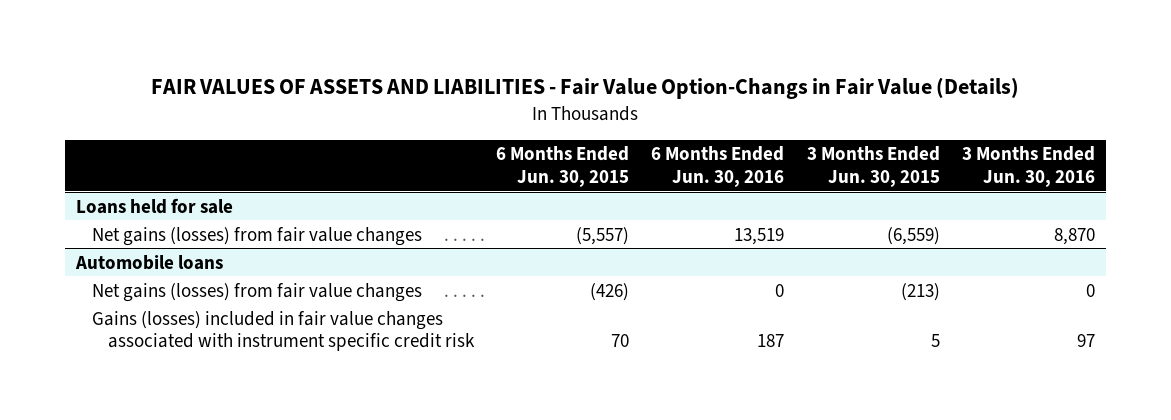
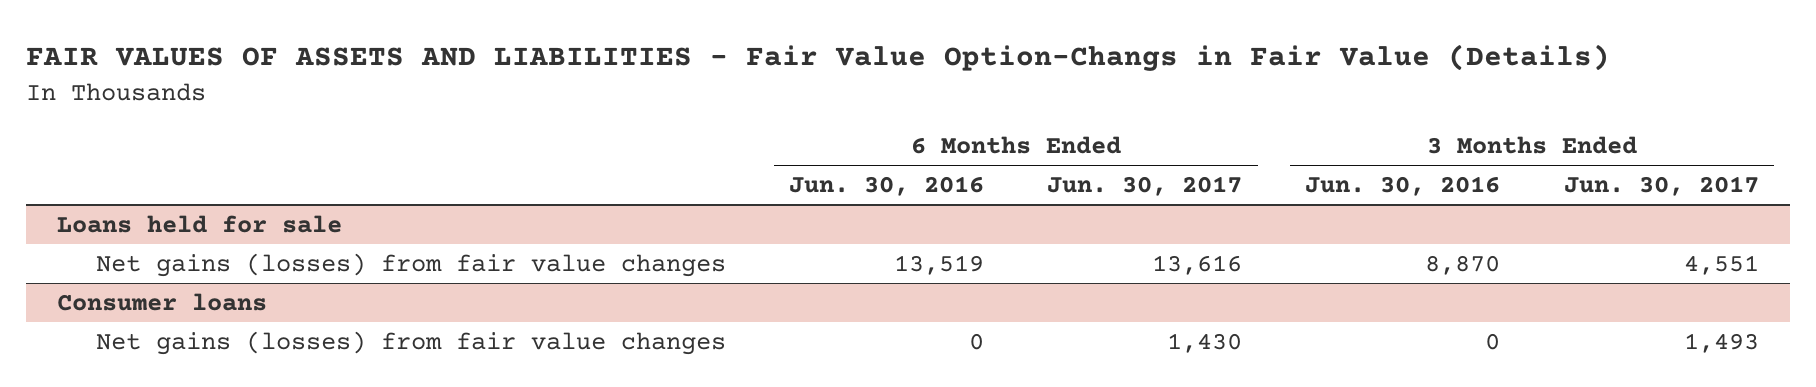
- | 6 Months Ended Jun. 30, 2015 | 6 Months Ended Jun. 30, 2016 | 3 Months Ended Jun. 30, 2015 | 3 Months Ended Jun. 30, 2016
+ | 6 Months Ended Jun. 30, 2016 | 6 Months Ended Jun. 30, 2017 | 3 Months Ended Jun. 30, 2016 | 3 Months Ended Jun. 30, 2017
- Automobile loans
+ Consumer loans
- Gains (losses) included in fair value changes associated with instrument specific credit risk | 70 | 187 | 5 | 97

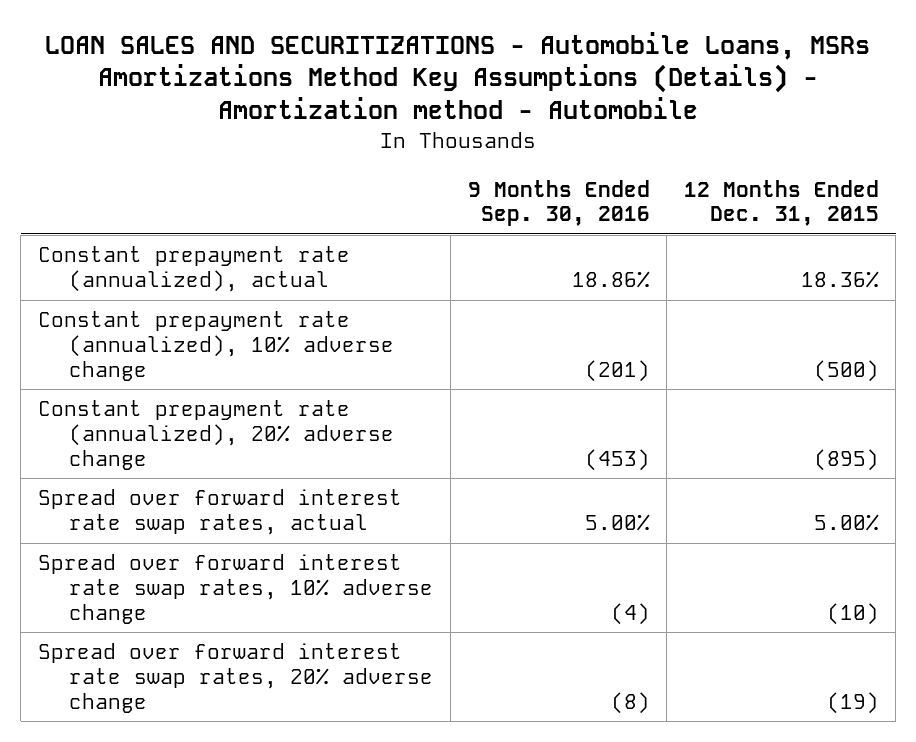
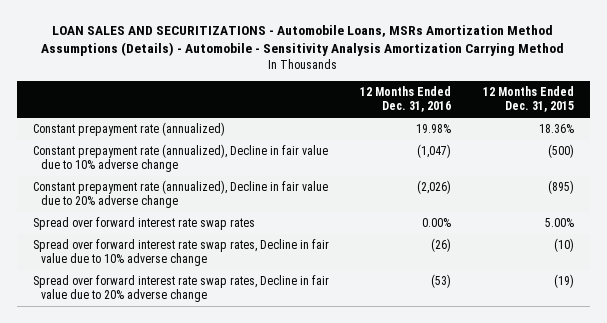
- LOAN SALES AND SECURITIZATIONS - Automobile Loans, MSRs Amortizations Method Key Assumptions (Details) - Amortization method - Automobile
+ LOAN SALES AND SECURITIZATIONS - Automobile Loans, MSRs Amortization Method Assumptions (Details) - Automobile - Sensitivity Analysis Amortization Carrying Method
- | 9 Months Ended Sep. 30, 2016 | 12 Months Ended Dec. 31, 2015
+ | 12 Months Ended Dec. 31, 2016 | 12 Months Ended Dec. 31, 2015
- Constant prepayment rate (annualized), actual | 18.86% | 18.36%
- Constant prepayment rate (annualized), 10% adverse change | (201) | (500)
- Constant prepayment rate (annualized), 20% adverse change | (453) | (895)
- Spread over forward interest rate swap rates, actual | 5.00% | 5.00%
- Spread over forward interest rate swap rates, 10% adverse change | (4) | (10)
- Spread over forward interest rate swap rates, 20% adverse change | (8) | (19)
+ Constant prepayment rate (annualized) | 19.98% | 18.36%
+ Constant prepayment rate (annualized), Decline in fair value due to 10% adverse change | (1,047) | (500)
+ Constant prepayment rate (annualized), Decline in fair value due to 20% adverse change | (2,026) | (895)
+ Spread over forward interest rate swap rates | 0.00% | 5.00%
+ Spread over forward interest rate swap rates, Decline in fair value due to 10% adverse change | (26) | (10)
+ Spread over forward interest rate swap rates, Decline in fair value due to 20% adverse change | (53) | (19)

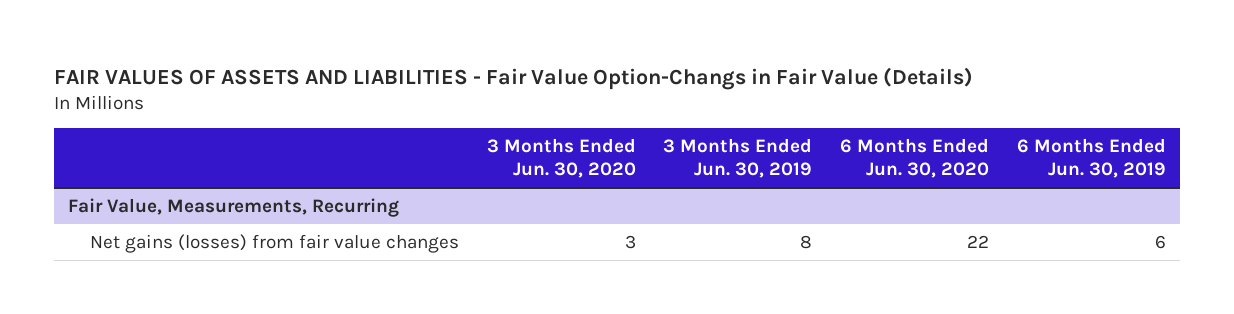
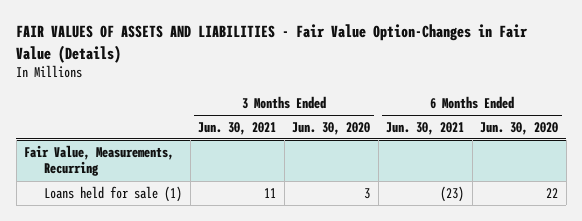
- FAIR VALUES OF ASSETS AND LIABILITIES - Fair Value Option-Changs in Fair Value (Details)
+ FAIR VALUES OF ASSETS AND LIABILITIES - Fair Value Option-Changes in Fair Value (Details)
- | 3 Months Ended Jun. 30, 2020 | 3 Months Ended Jun. 30, 2019 | 6 Months Ended Jun. 30, 2020 | 6 Months Ended Jun. 30, 2019
+ | 3 Months Ended Jun. 30, 2021 | 3 Months Ended Jun. 30, 2020 | 6 Months Ended Jun. 30, 2021 | 6 Months Ended Jun. 30, 2020
@ Fair Value, Measurements, Recurring
- Net gains (losses) from fair value changes | 3 | 8 | 22 | 6
+ Loans held for sale (1) | 11 | 3 | (23) | 22

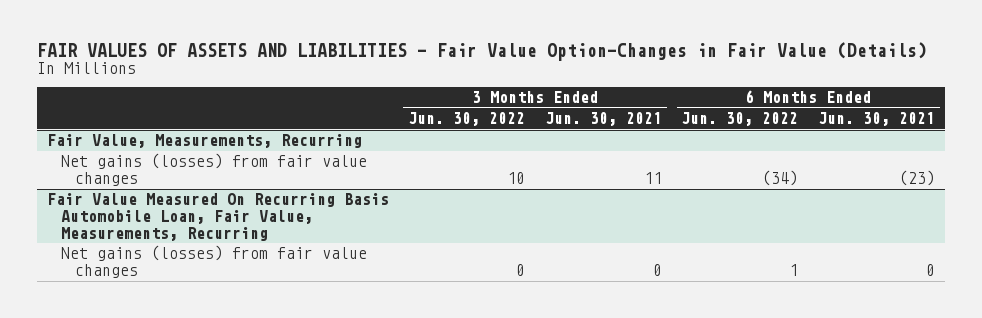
- | 3 Months Ended Jun. 30, 2021 | 3 Months Ended Jun. 30, 2020 | 6 Months Ended Jun. 30, 2021 | 6 Months Ended Jun. 30, 2020
+ | 3 Months Ended Jun. 30, 2022 | 3 Months Ended Jun. 30, 2021 | 6 Months Ended Jun. 30, 2022 | 6 Months Ended Jun. 30, 2021
@ Fair Value, Measurements, Recurring
- Loans held for sale (1) | 11 | 3 | (23) | 22
+ Net gains (losses) from fair value changes | 10 | 11 | (34) | (23)
+ Fair Value Measured On Recurring Basis Automobile Loan, Fair Value, Measurements, Recurring
+ Net gains (losses) from fair value changes | 0 | 0 | 1 | 0

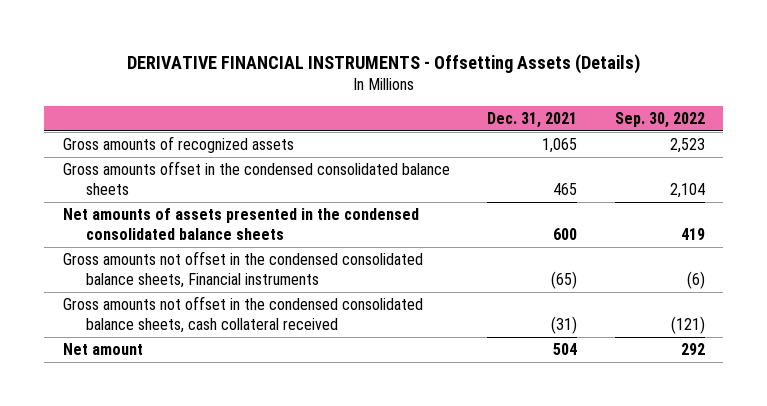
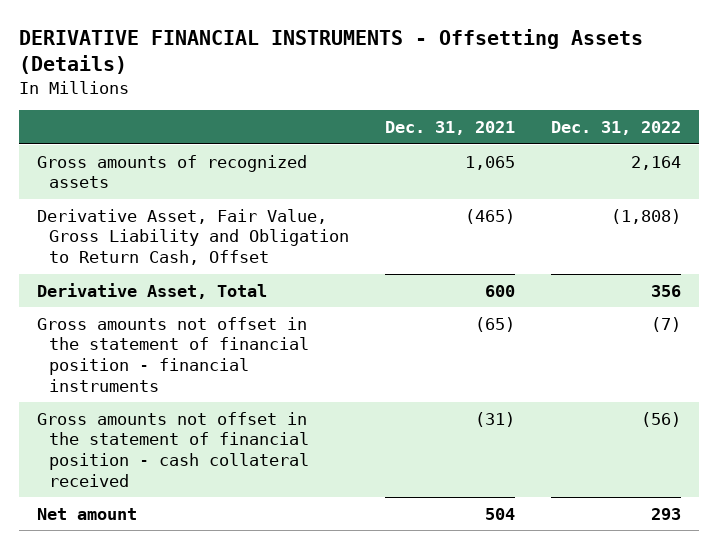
- | Dec. 31, 2021 | Sep. 30, 2022
+ | Dec. 31, 2021 | Dec. 31, 2022
- Gross amounts offset in the condensed consolidated balance sheets | 465 | 2,104
- Net amounts of assets presented in the condensed consolidated balance sheets | 600 | 419
- Gross amounts not offset in the condensed consolidated balance sheets, Financial instruments | (65) | (6)
- Gross amounts not offset in the condensed consolidated balance sheets, cash collateral received | (31) | (121)
+ Derivative Asset, Fair Value, Gross Liability and Obligation to Return Cash, Offset | (465) | (1,808)
+ Derivative Asset, Total | 600 | 356
+ Gross amounts not offset in the statement of financial position - financial instruments | (65) | (7)
+ Gross amounts not offset in the statement of financial position - cash collateral received | (31) | (56)

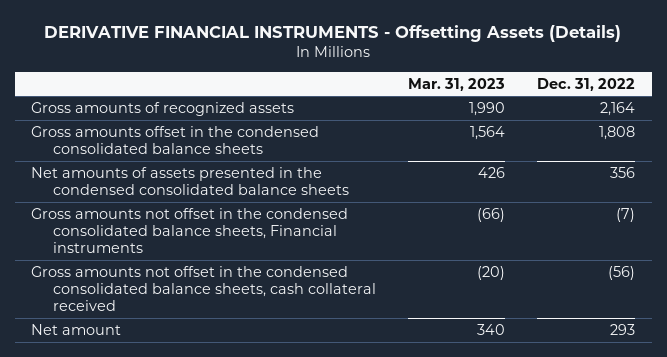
- | Dec. 31, 2021 | Dec. 31, 2022
+ | Mar. 31, 2023 | Dec. 31, 2022
- Derivative Asset, Fair Value, Gross Liability and Obligation to Return Cash, Offset | (465) | (1,808)
- Derivative Asset, Total | 600 | 356
- Gross amounts not offset in the statement of financial position - financial instruments | (65) | (7)
- Gross amounts not offset in the statement of financial position - cash collateral received | (31) | (56)
+ Gross amounts offset in the condensed consolidated balance sheets | 1,564 | 1,808
+ Net amounts of assets presented in the condensed consolidated balance sheets | 426 | 356
+ Gross amounts not offset in the condensed consolidated balance sheets, Financial instruments | (66) | (7)
+ Gross amounts not offset in the condensed consolidated balance sheets, cash collateral received | (20) | (56)

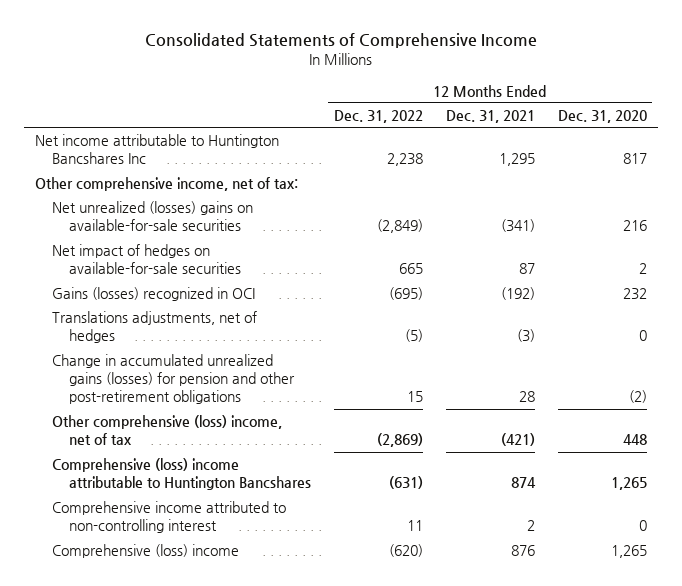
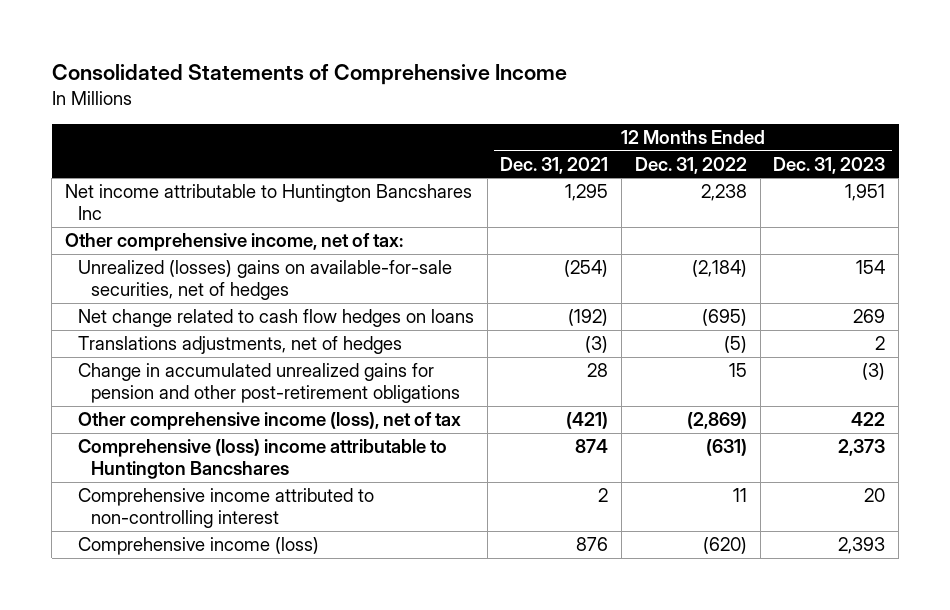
- | 12 Months Ended Dec. 31, 2022 | 12 Months Ended Dec. 31, 2021 | 12 Months Ended Dec. 31, 2020
+ | 12 Months Ended Dec. 31, 2021 | 12 Months Ended Dec. 31, 2022 | 12 Months Ended Dec. 31, 2023
- Net unrealized (losses) gains on available-for-sale securities | (2,849) | (341) | 216
- Net impact of hedges on available-for-sale securities | 665 | 87 | 2
- Gains (losses) recognized in OCI | (695) | (192) | 232
+ Unrealized (losses) gains on available-for-sale securities, net of hedges | (254) | (2,184) | 154
+ Net change related to cash flow hedges on loans | (192) | (695) | 269
- Change in accumulated unrealized gains (losses) for pension and other post-retirement obligations | 15 | 28 | (2)
- Other comprehensive (loss) income, net of tax | (2,869) | (421) | 448
+ Change in accumulated unrealized gains for pension and other post-retirement obligations | 28 | 15 | (3)
+ Other comprehensive income (loss), net of tax | (421) | (2,869) | 422
- Comprehensive (loss) income | (620) | 876 | 1,265
+ Comprehensive income (loss) | 876 | (620) | 2,393

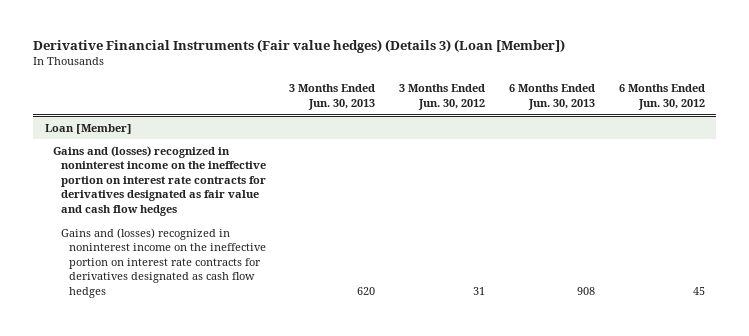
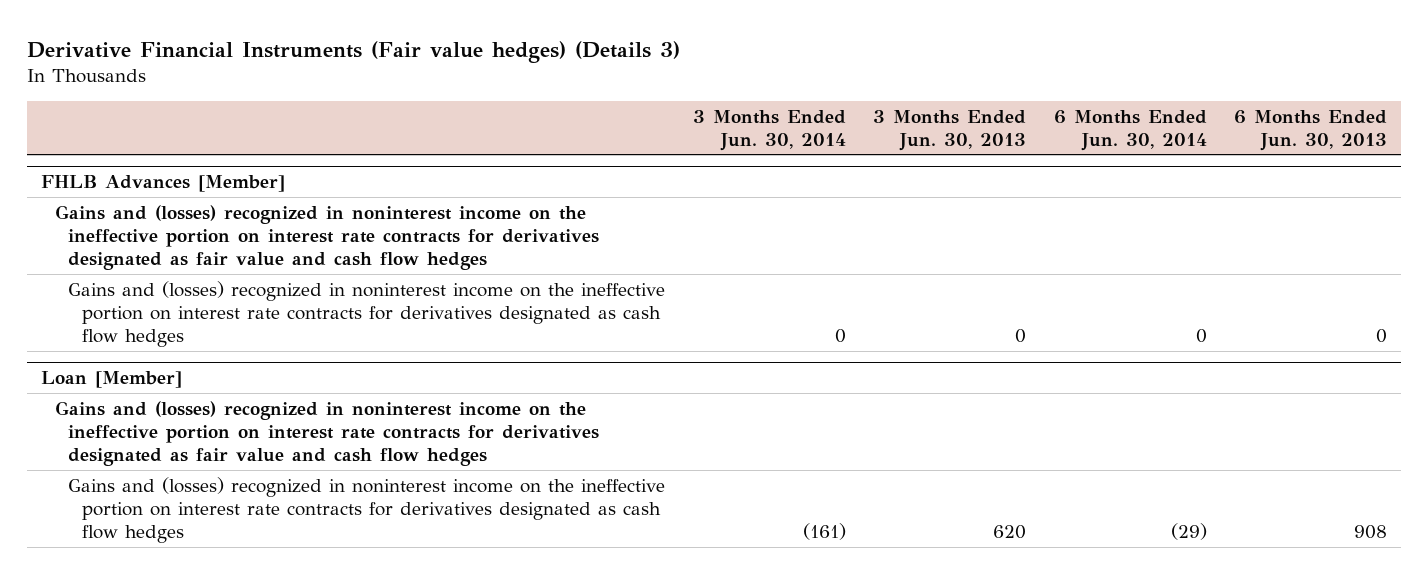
- Derivative Financial Instruments (Fair value hedges) (Details 3) (Loan [Member])
+ Derivative Financial Instruments (Fair value hedges) (Details 3)
- | 3 Months Ended Jun. 30, 2013 | 3 Months Ended Jun. 30, 2012 | 6 Months Ended Jun. 30, 2013 | 6 Months Ended Jun. 30, 2012
+ | 3 Months Ended Jun. 30, 2014 | 3 Months Ended Jun. 30, 2013 | 6 Months Ended Jun. 30, 2014 | 6 Months Ended Jun. 30, 2013
+ FHLB Advances [Member]
+ Gains and (losses) recognized in noninterest income on the ineffective portion on interest rate contracts for derivatives designated as fair value and cash flow hedges
+ Gains and (losses) recognized in noninterest income on the ineffective portion on interest rate contracts for derivatives designated as cash flow hedges | 0 | 0 | 0 | 0

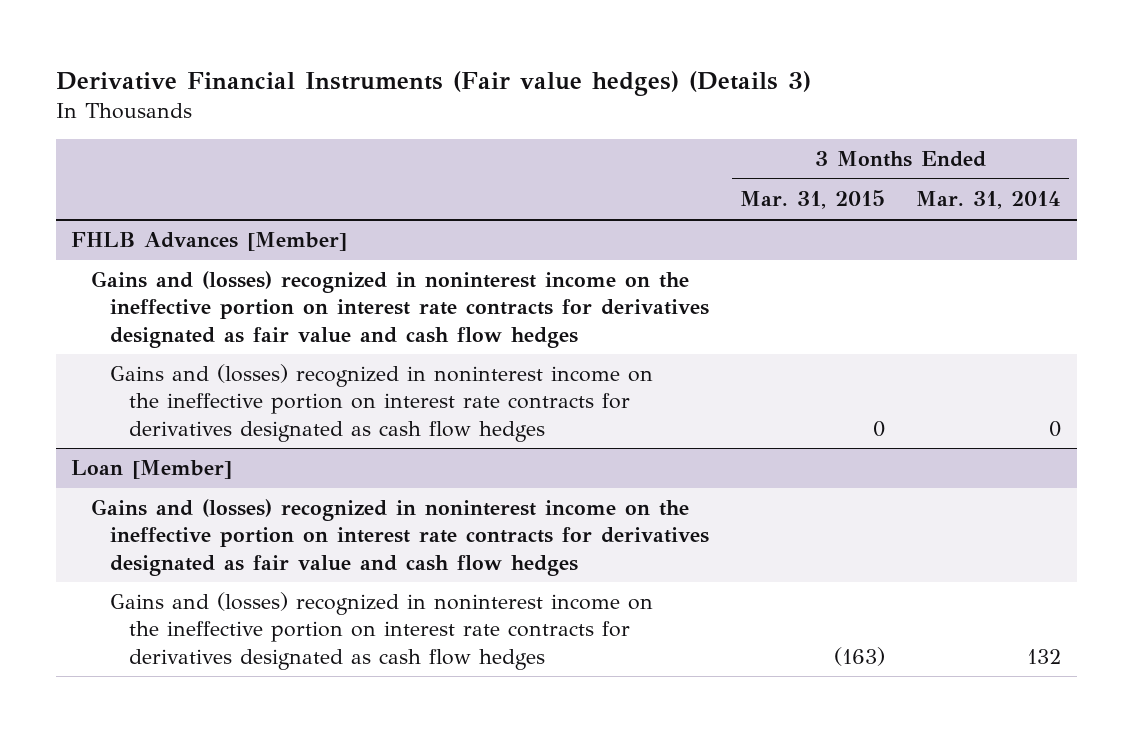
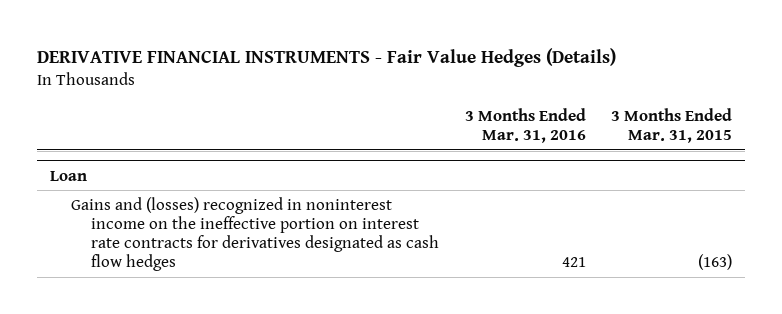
- Derivative Financial Instruments (Fair value hedges) (Details 3)
+ DERIVATIVE FINANCIAL INSTRUMENTS - Fair Value Hedges (Details)
- | 3 Months Ended Mar. 31, 2015 | 3 Months Ended Mar. 31, 2014
+ | 3 Months Ended Mar. 31, 2016 | 3 Months Ended Mar. 31, 2015
- FHLB Advances [Member]
- Gains and (losses) recognized in noninterest income on the ineffective portion on interest rate contracts for derivatives designated as fair value and cash flow hedges
- Gains and (losses) recognized in noninterest income on the ineffective portion on interest rate contracts for derivatives designated as cash flow hedges | 0 | 0
- Loan [Member]
- Gains and (losses) recognized in noninterest income on the ineffective portion on interest rate contracts for derivatives designated as fair value and cash flow hedges
+ Loan

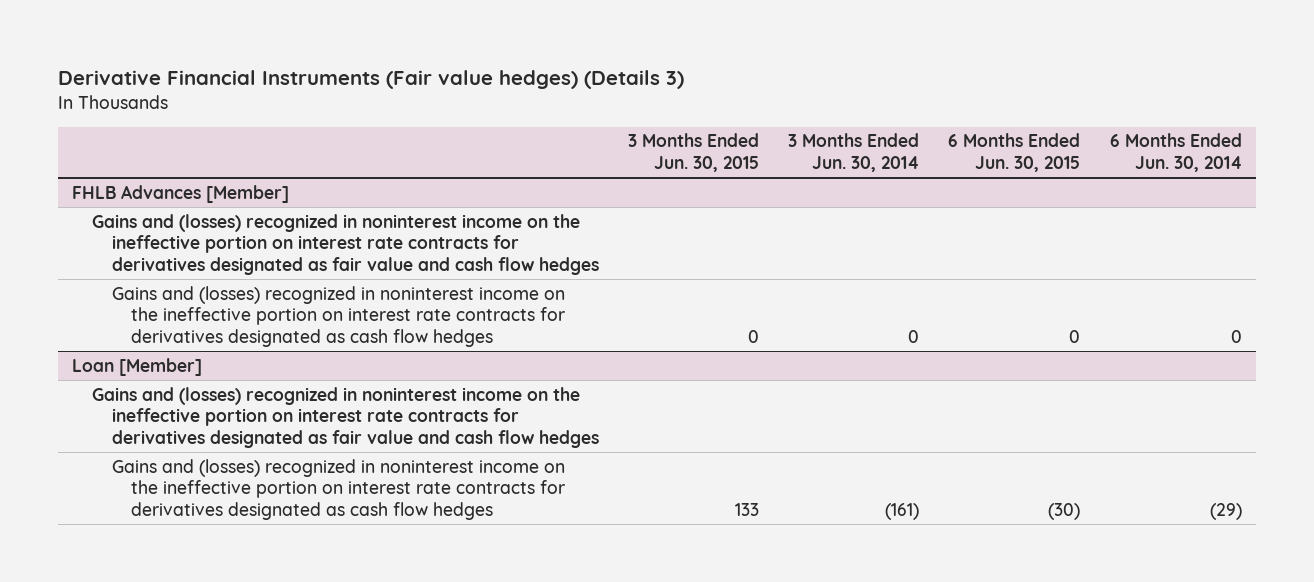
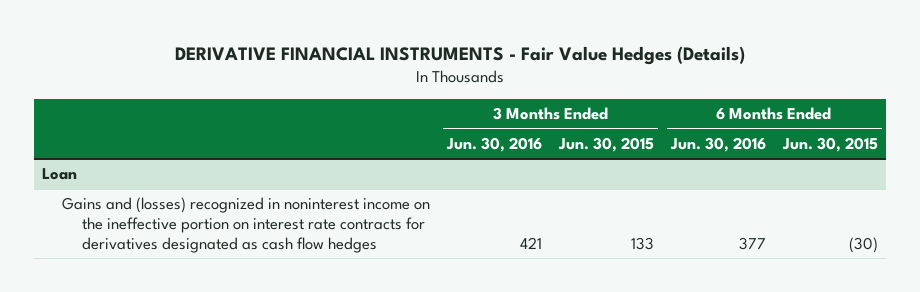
- Derivative Financial Instruments (Fair value hedges) (Details 3)
+ DERIVATIVE FINANCIAL INSTRUMENTS - Fair Value Hedges (Details)
- | 3 Months Ended Jun. 30, 2015 | 3 Months Ended Jun. 30, 2014 | 6 Months Ended Jun. 30, 2015 | 6 Months Ended Jun. 30, 2014
+ | 3 Months Ended Jun. 30, 2016 | 3 Months Ended Jun. 30, 2015 | 6 Months Ended Jun. 30, 2016 | 6 Months Ended Jun. 30, 2015
- FHLB Advances [Member]
- Gains and (losses) recognized in noninterest income on the ineffective portion on interest rate contracts for derivatives designated as fair value and cash flow hedges
- Gains and (losses) recognized in noninterest income on the ineffective portion on interest rate contracts for derivatives designated as cash flow hedges | 0 | 0 | 0 | 0
- Loan [Member]
- Gains and (losses) recognized in noninterest income on the ineffective portion on interest rate contracts for derivatives designated as fair value and cash flow hedges
+ Loan

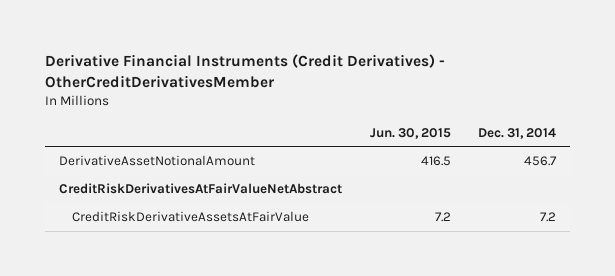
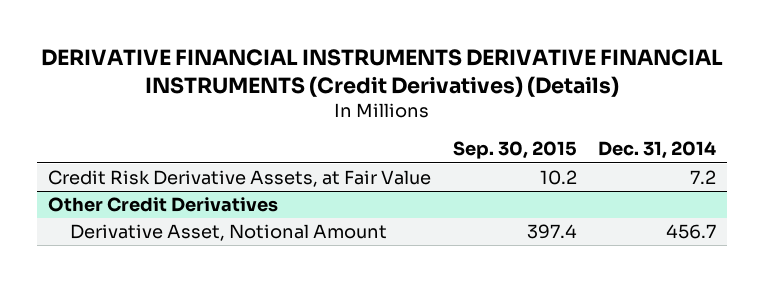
- Derivative Financial Instruments (Credit Derivatives) - OtherCreditDerivativesMember
+ DERIVATIVE FINANCIAL INSTRUMENTS DERIVATIVE FINANCIAL INSTRUMENTS (Credit Derivatives) (Details)
- | Jun. 30, 2015 | Dec. 31, 2014
+ | Sep. 30, 2015 | Dec. 31, 2014
- DerivativeAssetNotionalAmount | 416.5 | 456.7
- CreditRiskDerivativesAtFairValueNetAbstract
- CreditRiskDerivativeAssetsAtFairValue | 7.2 | 7.2
+ Credit Risk Derivative Assets, at Fair Value | 10.2 | 7.2
+ Other Credit Derivatives
+ Derivative Asset, Notional Amount | 397.4 | 456.7

